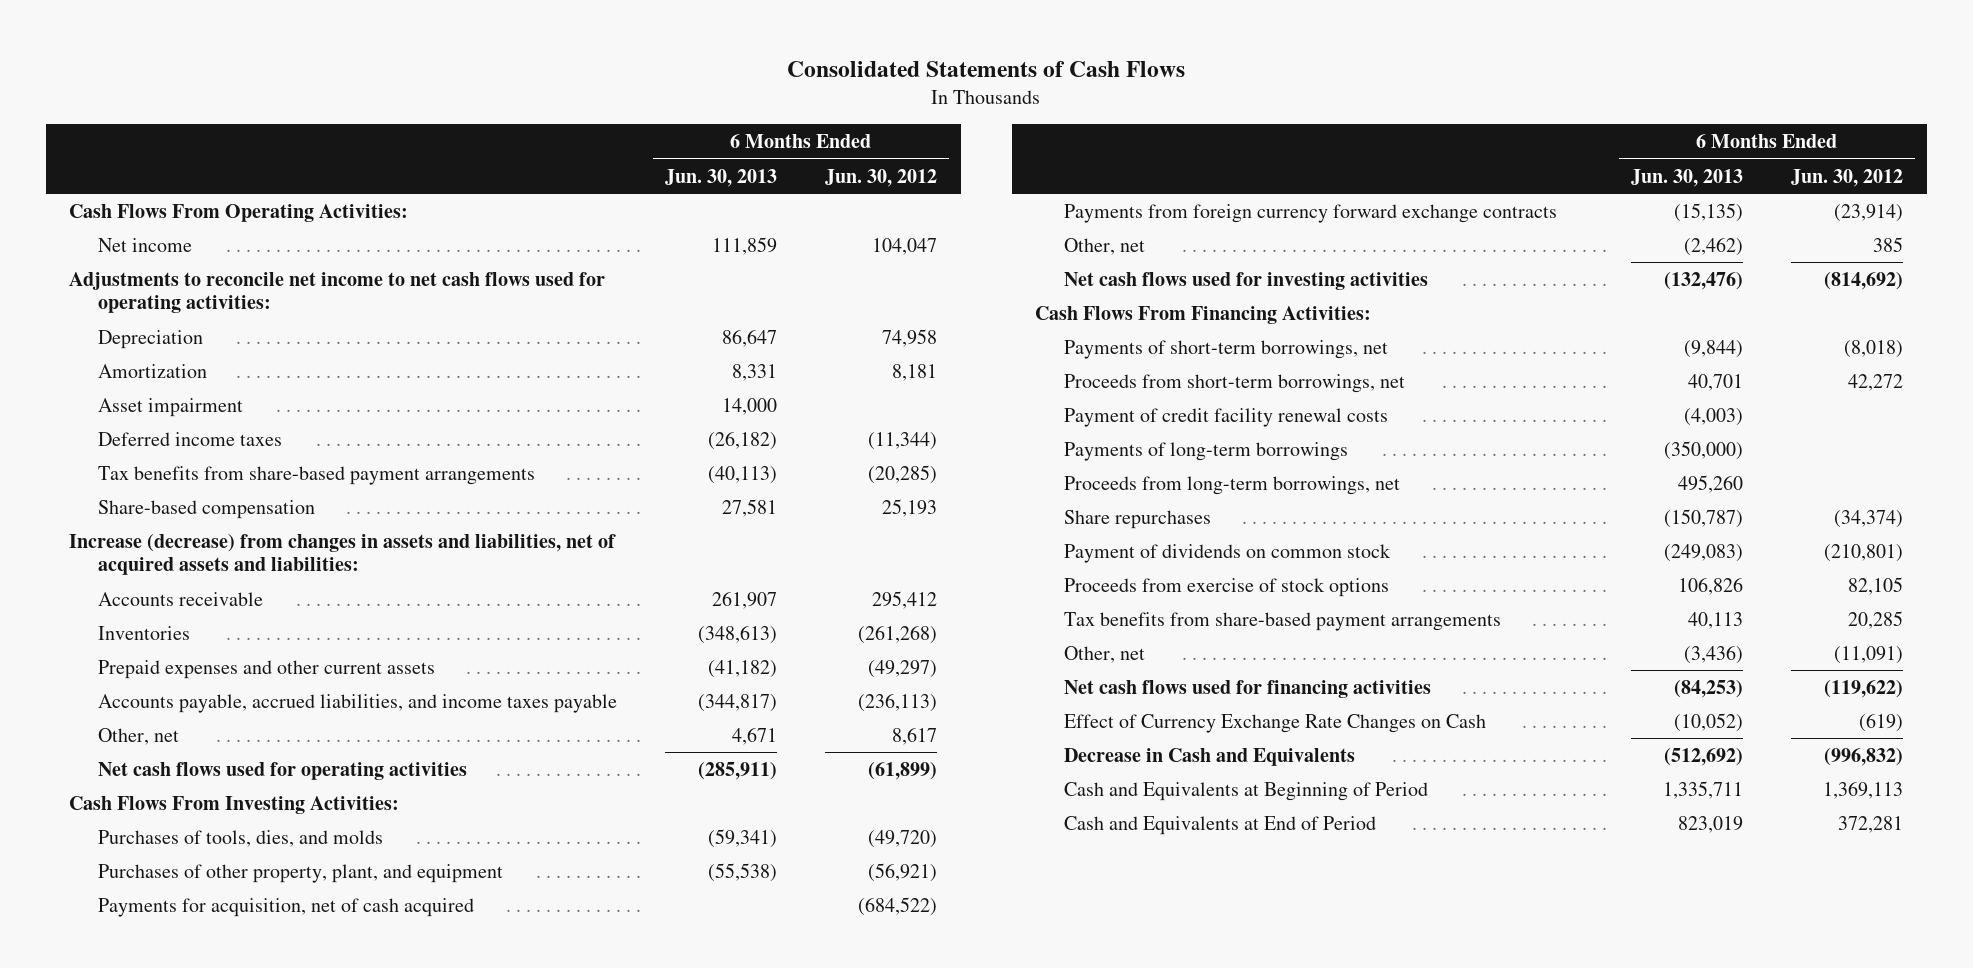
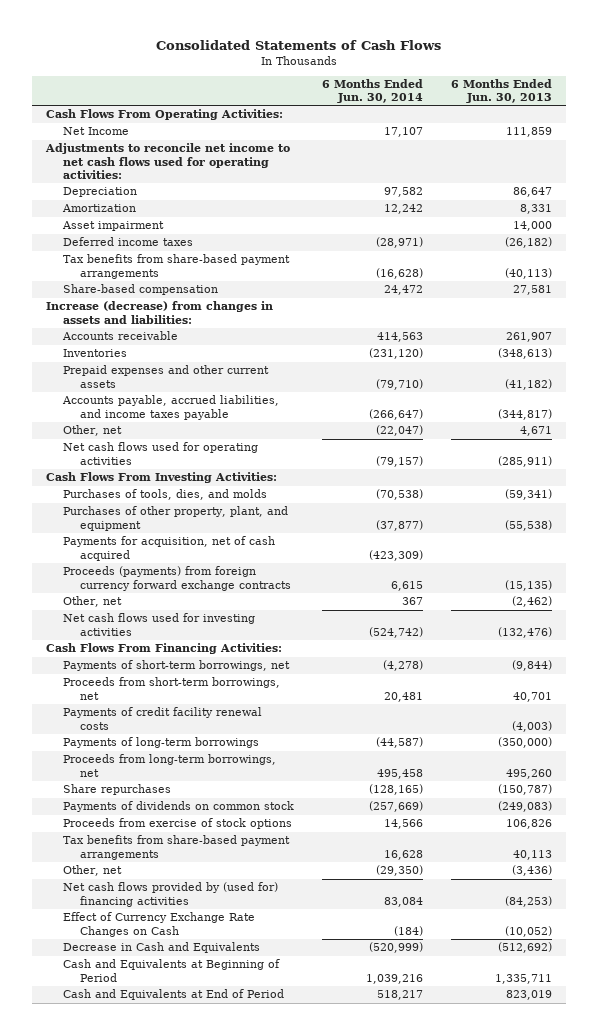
- | 6 Months Ended Jun. 30, 2013 | 6 Months Ended Jun. 30, 2012
+ | 6 Months Ended Jun. 30, 2014 | 6 Months Ended Jun. 30, 2013
- Net income | 111,859 | 104,047
+ Net Income | 17,107 | 111,859
- Increase (decrease) from changes in assets and liabilities, net of acquired assets and liabilities:
+ Increase (decrease) from changes in assets and liabilities:
- Payments from foreign currency forward exchange contracts | (15,135) | (23,914)
+ Proceeds (payments) from foreign currency forward exchange contracts | 6,615 | (15,135)
- Payment of credit facility renewal costs | (4,003) |
+ Payments of credit facility renewal costs | | (4,003)
- Payment of dividends on common stock | (249,083) | (210,801)
+ Payments of dividends on common stock | (257,669) | (249,083)
- Net cash flows used for financing activities | (84,253) | (119,622)
+ Net cash flows provided by (used for) financing activities | 83,084 | (84,253)

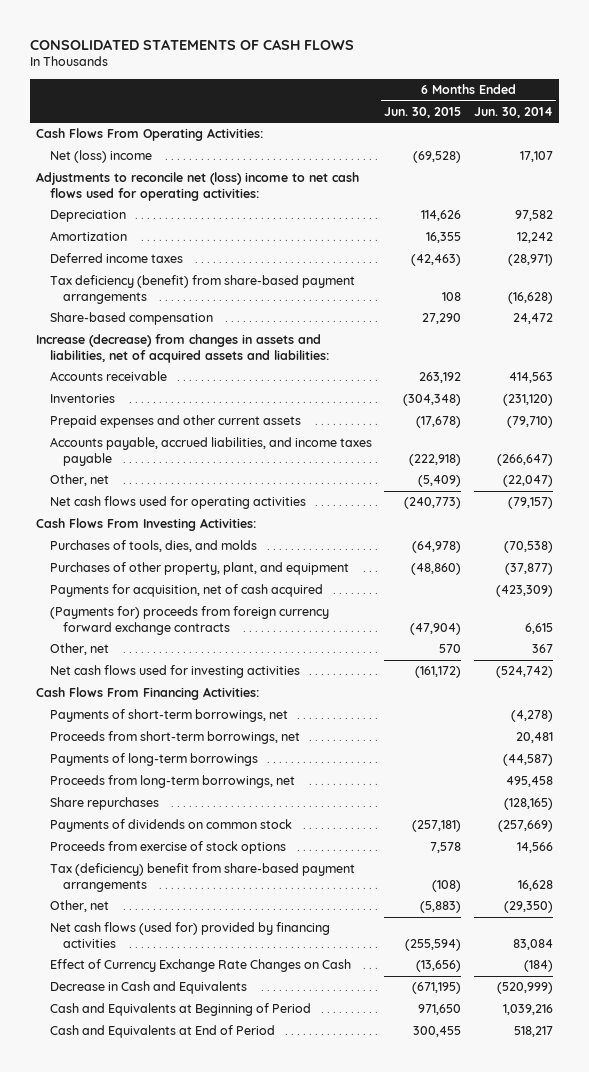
- Consolidated Statements of Cash Flows
+ CONSOLIDATED STATEMENTS OF CASH FLOWS
- | 6 Months Ended Jun. 30, 2014 | 6 Months Ended Jun. 30, 2013
+ | 6 Months Ended Jun. 30, 2015 | 6 Months Ended Jun. 30, 2014
- Net Income | 17,107 | 111,859
- Adjustments to reconcile net income to net cash flows used for operating activities:
+ Net (loss) income | (69,528) | 17,107
+ Adjustments to reconcile net (loss) income to net cash flows used for operating activities:
- Asset impairment | | 14,000
- Tax benefits from share-based payment arrangements | (16,628) | (40,113)
+ Tax deficiency (benefit) from share-based payment arrangements | 108 | (16,628)
- Increase (decrease) from changes in assets and liabilities:
+ Increase (decrease) from changes in assets and liabilities, net of acquired assets and liabilities:
- Proceeds (payments) from foreign currency forward exchange contracts | 6,615 | (15,135)
+ (Payments for) proceeds from foreign currency forward exchange contracts | (47,904) | 6,615
- Payments of credit facility renewal costs | | (4,003)
- Tax benefits from share-based payment arrangements | 16,628 | 40,113
+ Tax (deficiency) benefit from share-based payment arrangements | (108) | 16,628
- Net cash flows provided by (used for) financing activities | 83,084 | (84,253)
+ Net cash flows (used for) provided by financing activities | (255,594) | 83,084

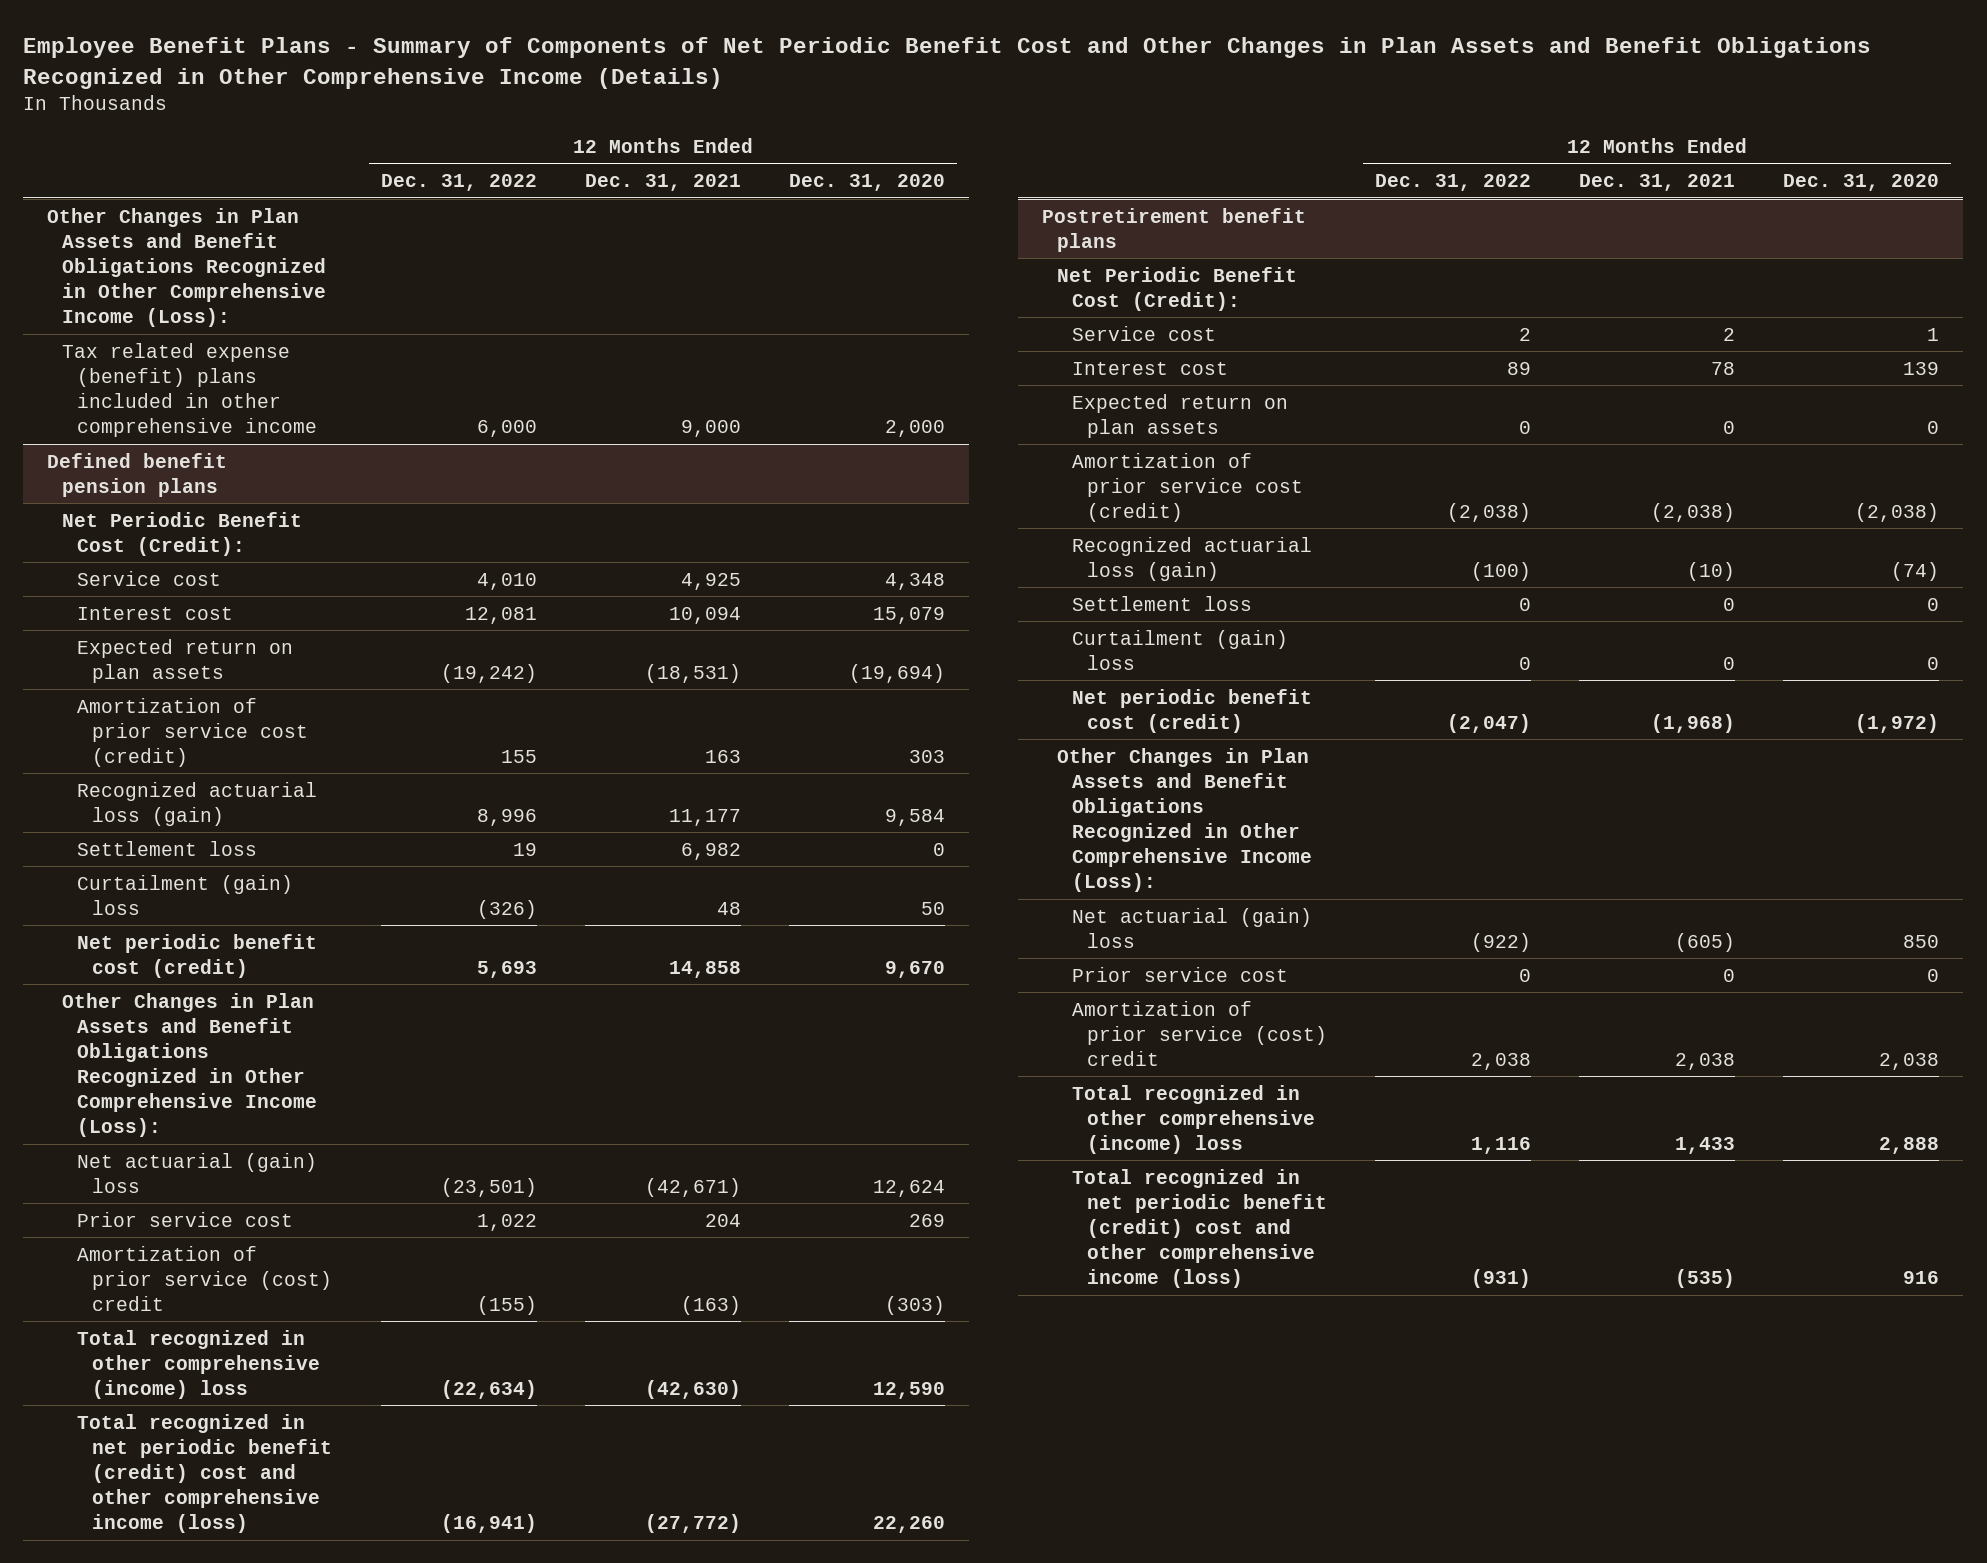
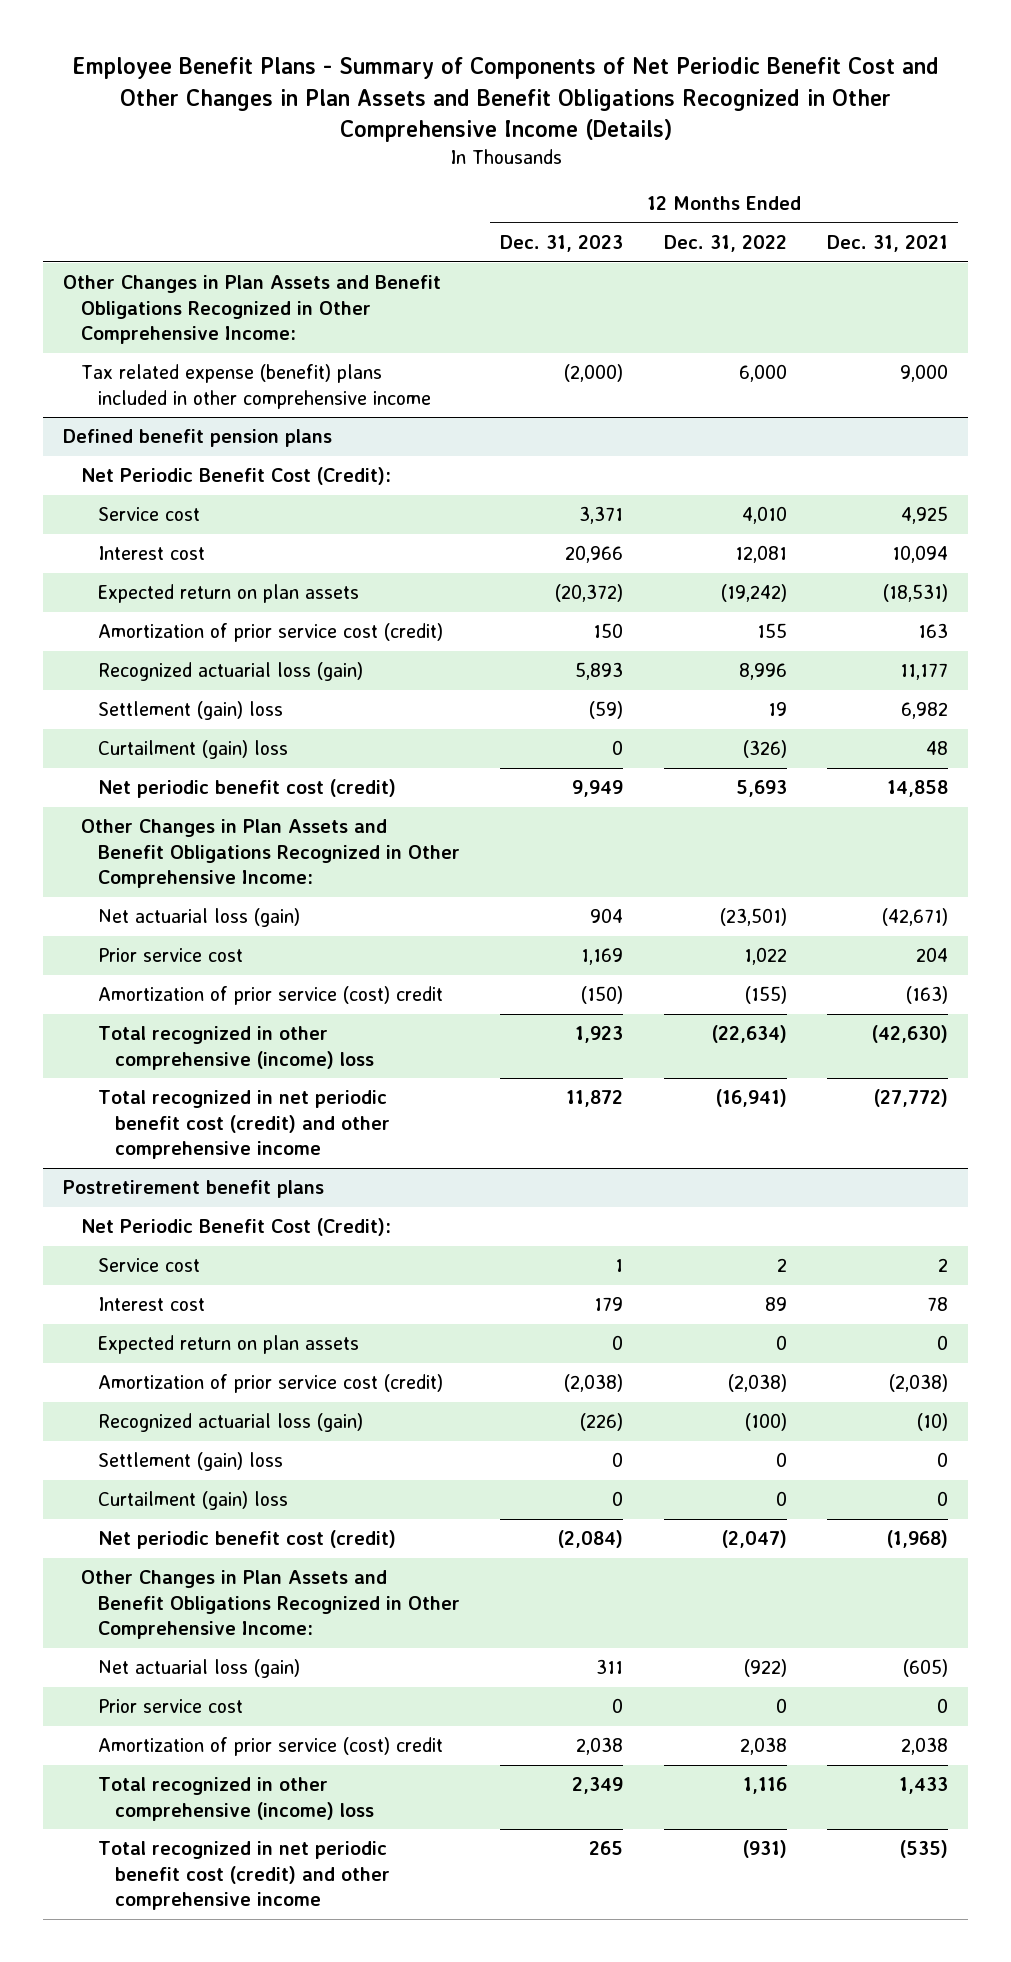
- | 12 Months Ended Dec. 31, 2022 | 12 Months Ended Dec. 31, 2021 | 12 Months Ended Dec. 31, 2020
+ | 12 Months Ended Dec. 31, 2023 | 12 Months Ended Dec. 31, 2022 | 12 Months Ended Dec. 31, 2021
- Other Changes in Plan Assets and Benefit Obligations Recognized in Other Comprehensive Income (Loss):
+ Other Changes in Plan Assets and Benefit Obligations Recognized in Other Comprehensive Income:
@ Defined benefit pension plans
- Settlement loss | 19 | 6,982 | 0
+ Settlement (gain) loss | (59) | 19 | 6,982
- Other Changes in Plan Assets and Benefit Obligations Recognized in Other Comprehensive Income (Loss):
- Net actuarial (gain) loss | (23,501) | (42,671) | 12,624
+ Other Changes in Plan Assets and Benefit Obligations Recognized in Other Comprehensive Income:
+ Net actuarial loss (gain) | 904 | (23,501) | (42,671)
- Total recognized in net periodic benefit (credit) cost and other comprehensive income (loss) | (16,941) | (27,772) | 22,260
+ Total recognized in net periodic benefit cost (credit) and other comprehensive income | 11,872 | (16,941) | (27,772)
@ Postretirement benefit plans
- Settlement loss | 0 | 0 | 0
+ Settlement (gain) loss | 0 | 0 | 0
- Other Changes in Plan Assets and Benefit Obligations Recognized in Other Comprehensive Income (Loss):
- Net actuarial (gain) loss | (922) | (605) | 850
+ Other Changes in Plan Assets and Benefit Obligations Recognized in Other Comprehensive Income:
+ Net actuarial loss (gain) | 311 | (922) | (605)
- Total recognized in net periodic benefit (credit) cost and other comprehensive income (loss) | (931) | (535) | 916
+ Total recognized in net periodic benefit cost (credit) and other comprehensive income | 265 | (931) | (535)

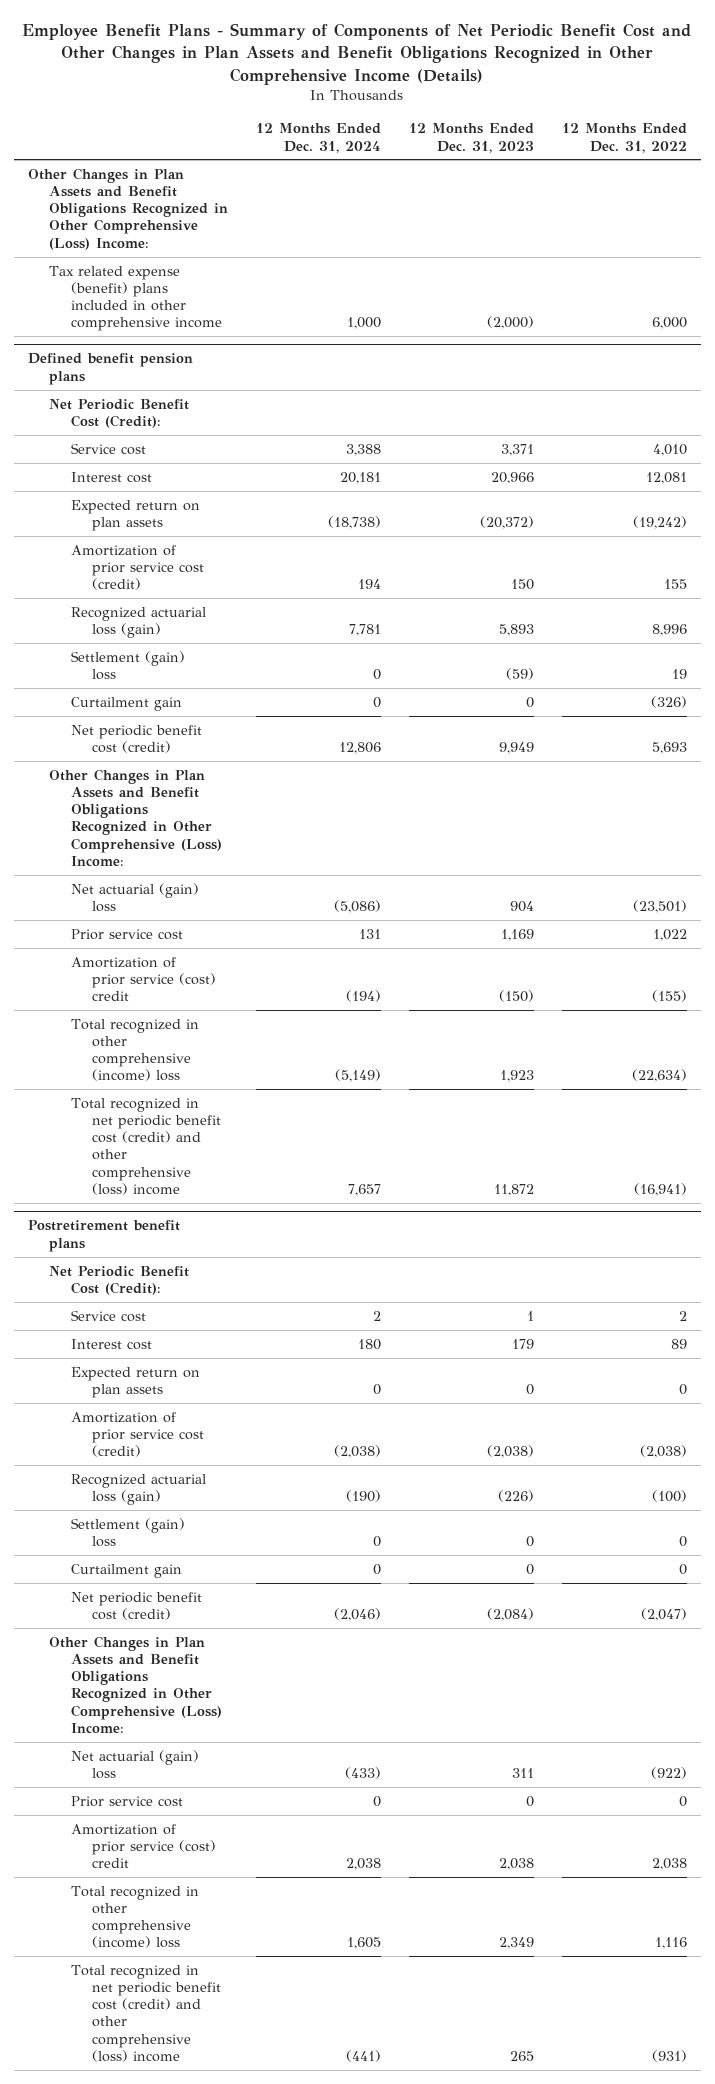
- | 12 Months Ended Dec. 31, 2023 | 12 Months Ended Dec. 31, 2022 | 12 Months Ended Dec. 31, 2021
+ | 12 Months Ended Dec. 31, 2024 | 12 Months Ended Dec. 31, 2023 | 12 Months Ended Dec. 31, 2022
- Other Changes in Plan Assets and Benefit Obligations Recognized in Other Comprehensive Income:
+ Other Changes in Plan Assets and Benefit Obligations Recognized in Other Comprehensive (Loss) Income:
@ Defined benefit pension plans
- Curtailment (gain) loss | 0 | (326) | 48
+ Curtailment gain | 0 | 0 | (326)
- Other Changes in Plan Assets and Benefit Obligations Recognized in Other Comprehensive Income:
- Net actuarial loss (gain) | 904 | (23,501) | (42,671)
+ Other Changes in Plan Assets and Benefit Obligations Recognized in Other Comprehensive (Loss) Income:
+ Net actuarial (gain) loss | (5,086) | 904 | (23,501)
- Total recognized in net periodic benefit cost (credit) and other comprehensive income | 11,872 | (16,941) | (27,772)
+ Total recognized in net periodic benefit cost (credit) and other comprehensive (loss) income | 7,657 | 11,872 | (16,941)
@ Postretirement benefit plans
- Curtailment (gain) loss | 0 | 0 | 0
+ Curtailment gain | 0 | 0 | 0
- Other Changes in Plan Assets and Benefit Obligations Recognized in Other Comprehensive Income:
- Net actuarial loss (gain) | 311 | (922) | (605)
+ Other Changes in Plan Assets and Benefit Obligations Recognized in Other Comprehensive (Loss) Income:
+ Net actuarial (gain) loss | (433) | 311 | (922)
- Total recognized in net periodic benefit cost (credit) and other comprehensive income | 265 | (931) | (535)
+ Total recognized in net periodic benefit cost (credit) and other comprehensive (loss) income | (441) | 265 | (931)

